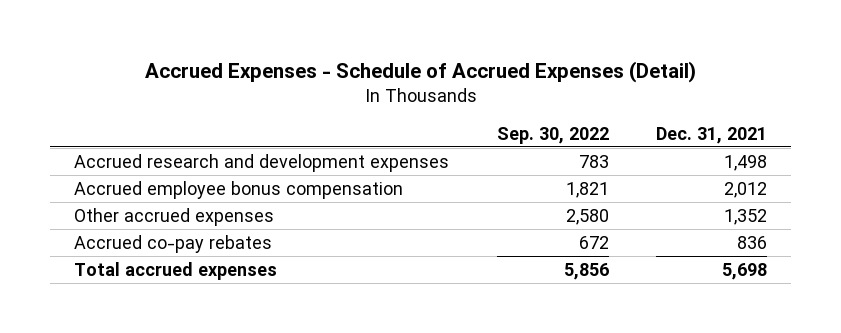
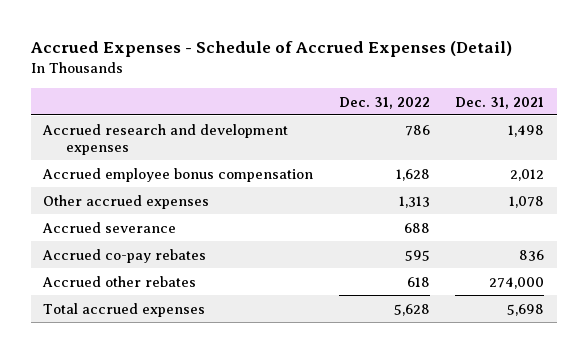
- | Sep. 30, 2022 | Dec. 31, 2021
+ | Dec. 31, 2022 | Dec. 31, 2021
- Other accrued expenses | 2,580 | 1,352
+ Other accrued expenses | 1,313 | 1,078
+ Accrued severance | 688 |
+ Accrued other rebates | 618 | 274,000

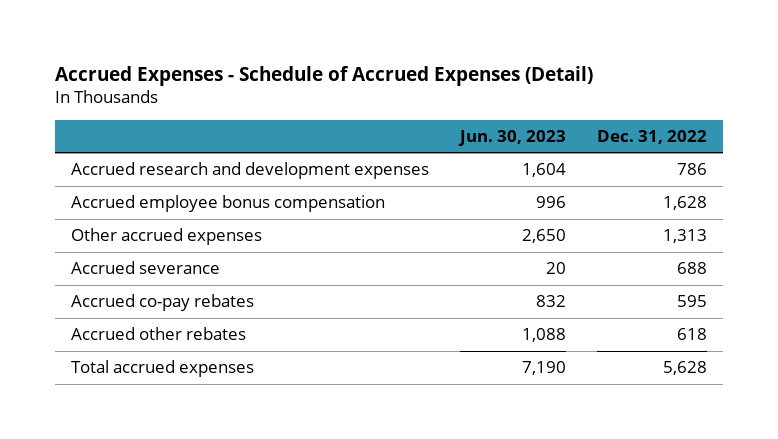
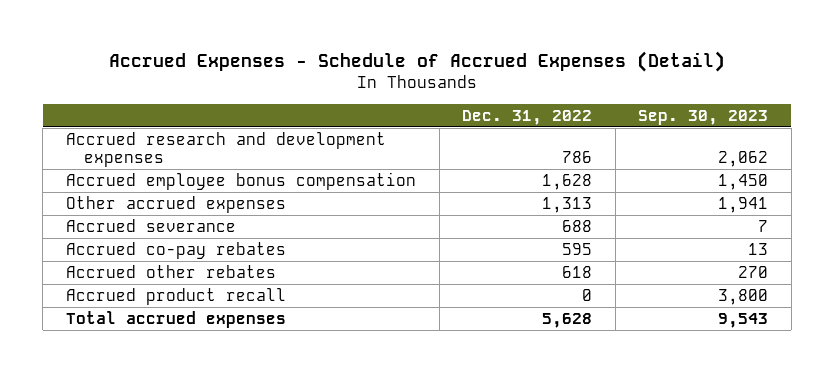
- | Jun. 30, 2023 | Dec. 31, 2022
+ | Dec. 31, 2022 | Sep. 30, 2023
+ Accrued product recall | 0 | 3,800

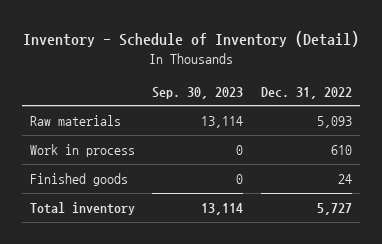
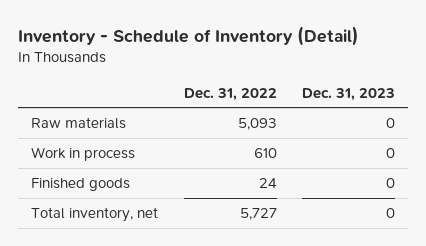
- | Sep. 30, 2023 | Dec. 31, 2022
+ | Dec. 31, 2022 | Dec. 31, 2023
- Total inventory | 13,114 | 5,727
+ Total inventory, net | 5,727 | 0

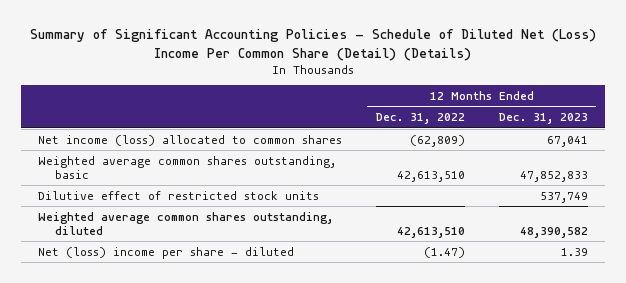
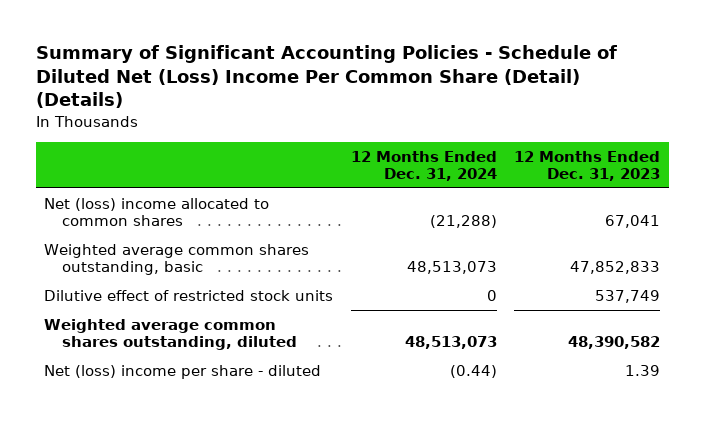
- | 12 Months Ended Dec. 31, 2022 | 12 Months Ended Dec. 31, 2023
+ | 12 Months Ended Dec. 31, 2024 | 12 Months Ended Dec. 31, 2023
- Net income (loss) allocated to common shares | (62,809) | 67,041
+ Net (loss) income allocated to common shares | (21,288) | 67,041

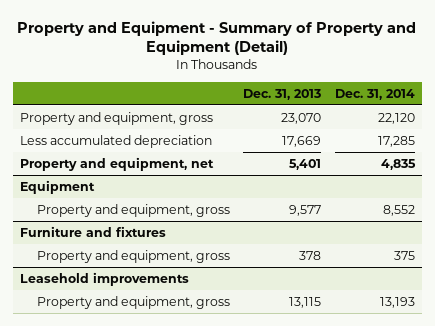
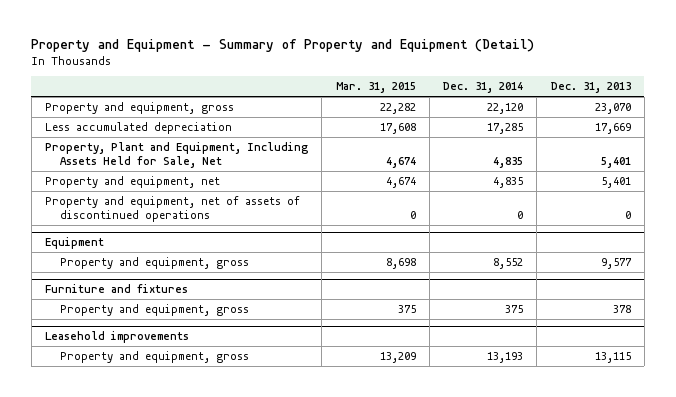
- | Dec. 31, 2013 | Dec. 31, 2014
+ | Mar. 31, 2015 | Dec. 31, 2014 | Dec. 31, 2013
+ Property, Plant and Equipment, Including Assets Held for Sale, Net | 4,674 | 4,835 | 5,401
+ Property and equipment, net of assets of discontinued operations | 0 | 0 | 0

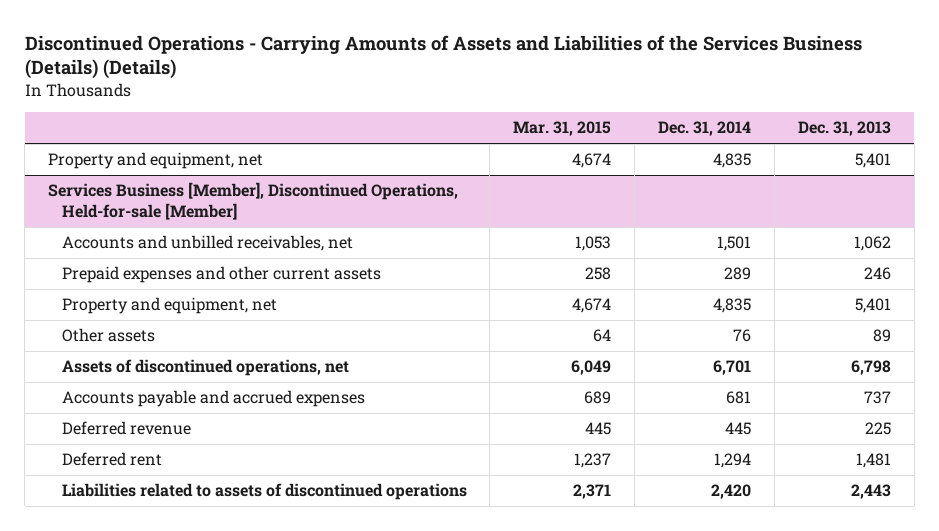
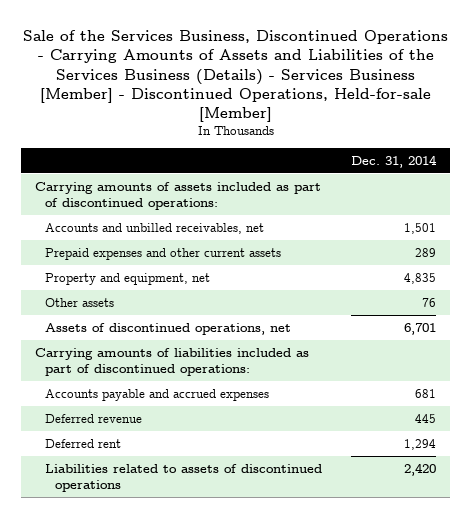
- Discontinued Operations - Carrying Amounts of Assets and Liabilities of the Services Business (Details) (Details)
+ Sale of the Services Business, Discontinued Operations - Carrying Amounts of Assets and Liabilities of the Services Business (Details) - Services Business [Member] - Discontinued Operations, Held-for-sale [Member]
- | Mar. 31, 2015 | Dec. 31, 2014 | Dec. 31, 2013
+ | Dec. 31, 2014
- Property and equipment, net | 4,674 | 4,835 | 5,401
- Services Business [Member], Discontinued Operations, Held-for-sale [Member]
+ Carrying amounts of assets included as part of discontinued operations:
+ Carrying amounts of liabilities included as part of discontinued operations:

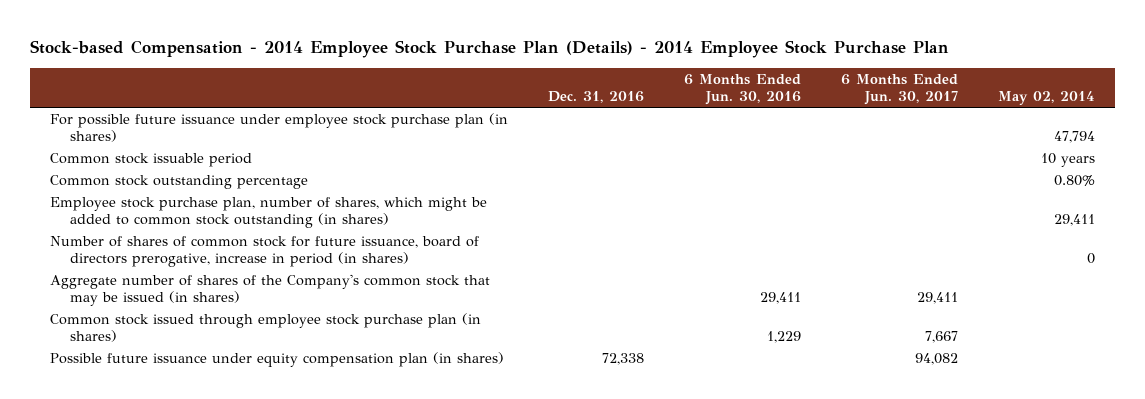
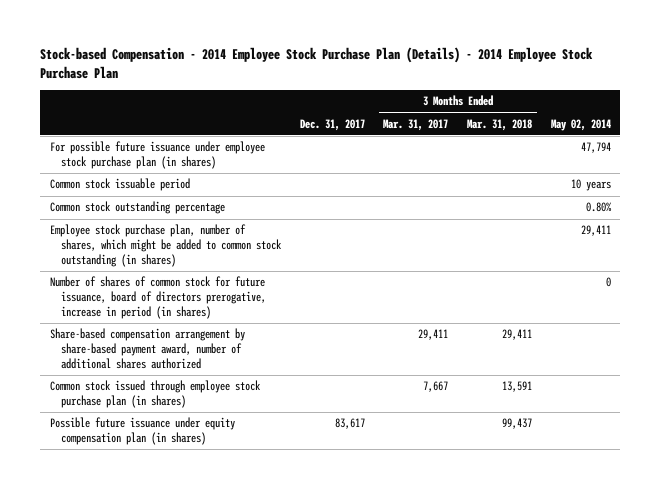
- | Dec. 31, 2016 | 6 Months Ended Jun. 30, 2016 | 6 Months Ended Jun. 30, 2017 | May 02, 2014
+ | Dec. 31, 2017 | 3 Months Ended Mar. 31, 2017 | 3 Months Ended Mar. 31, 2018 | May 02, 2014
- Aggregate number of shares of the Company's common stock that may be issued (in shares) | | 29,411 | 29,411 |
+ Share-based compensation arrangement by share-based payment award, number of additional shares authorized | | 29,411 | 29,411 |

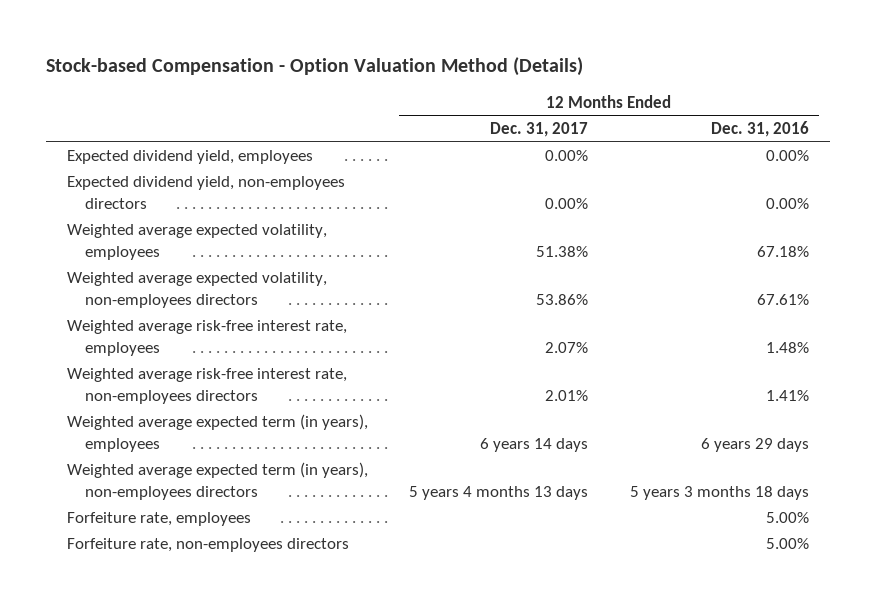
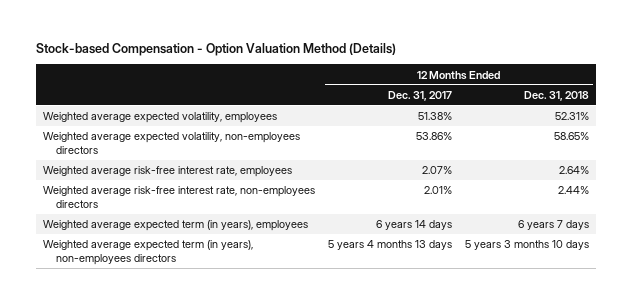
- | 12 Months Ended Dec. 31, 2017 | 12 Months Ended Dec. 31, 2016
+ | 12 Months Ended Dec. 31, 2017 | 12 Months Ended Dec. 31, 2018
- Expected dividend yield, employees | 0.00% | 0.00%
- Expected dividend yield, non-employees directors | 0.00% | 0.00%
- Forfeiture rate, employees | | 5.00%
- Forfeiture rate, non-employees directors | | 5.00%

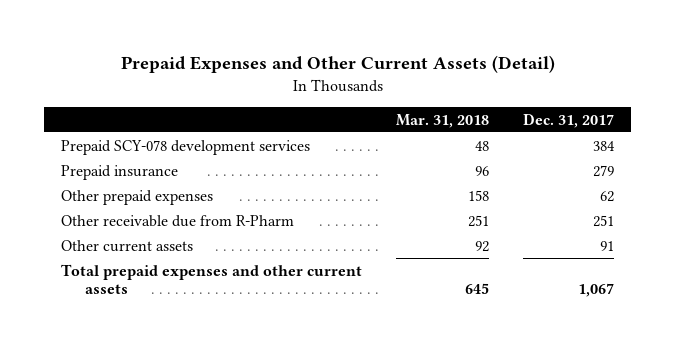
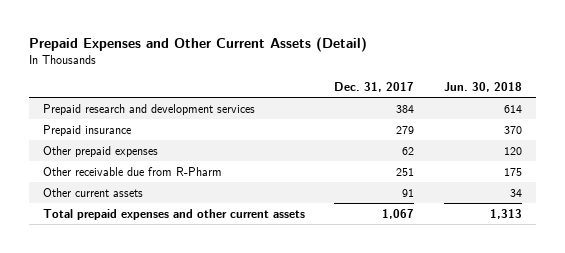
- | Mar. 31, 2018 | Dec. 31, 2017
+ | Dec. 31, 2017 | Jun. 30, 2018
- Prepaid SCY-078 development services | 48 | 384
+ Prepaid research and development services | 384 | 614

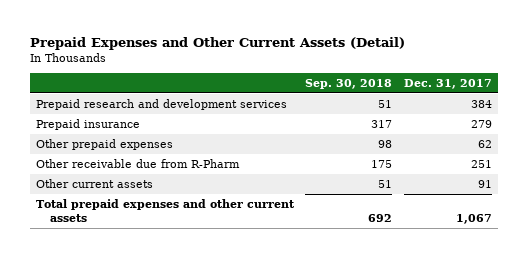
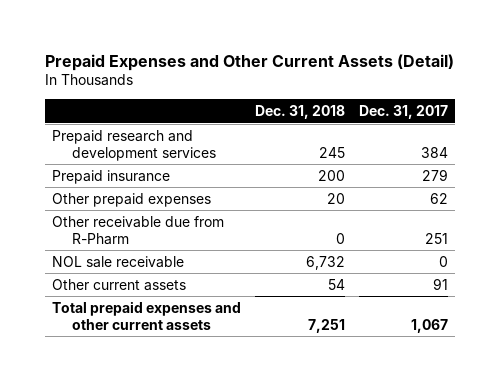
- | Sep. 30, 2018 | Dec. 31, 2017
+ | Dec. 31, 2018 | Dec. 31, 2017
+ NOL sale receivable | 6,732 | 0

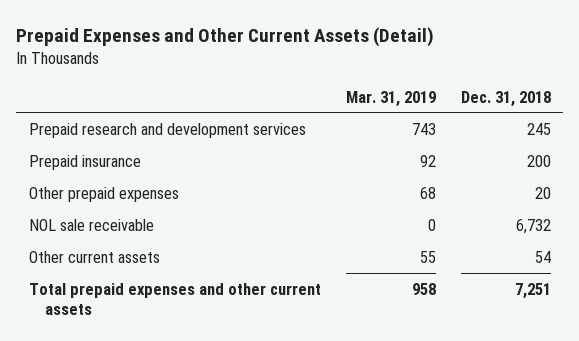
- | Dec. 31, 2018 | Dec. 31, 2017
+ | Mar. 31, 2019 | Dec. 31, 2018
- Other receivable due from R-Pharm | 0 | 251

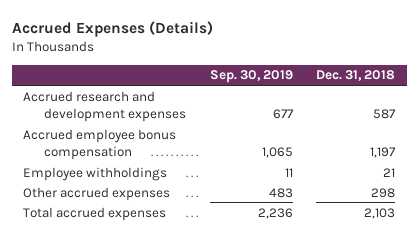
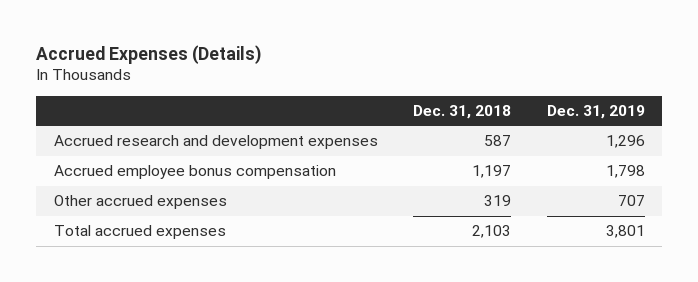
- | Sep. 30, 2019 | Dec. 31, 2018
+ | Dec. 31, 2018 | Dec. 31, 2019
- Employee withholdings | 11 | 21
- Other accrued expenses | 483 | 298
+ Other accrued expenses | 319 | 707

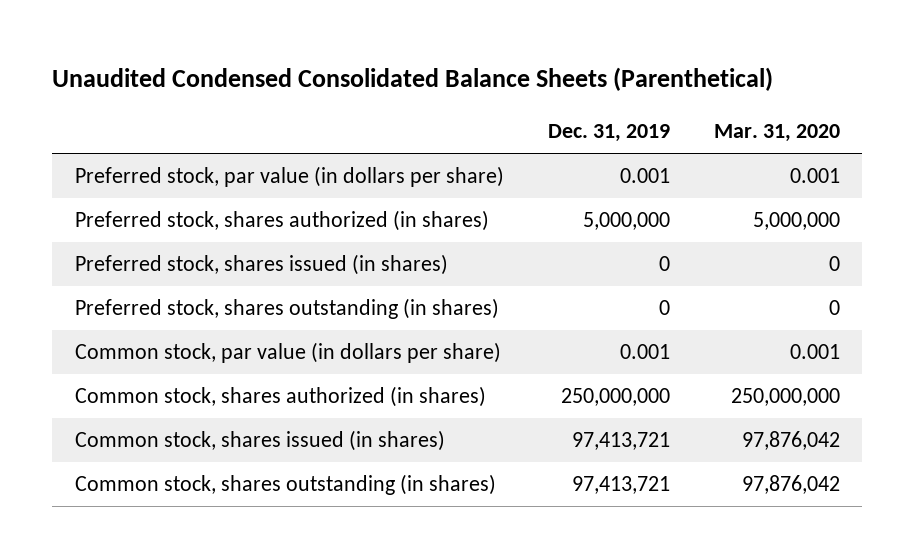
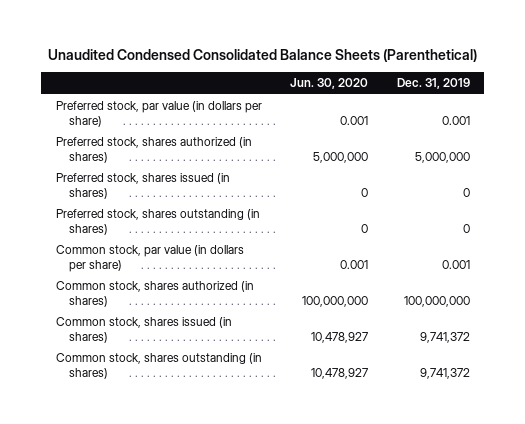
- | Dec. 31, 2019 | Mar. 31, 2020
+ | Jun. 30, 2020 | Dec. 31, 2019
- Common stock, shares authorized (in shares) | 250,000,000 | 250,000,000
- Common stock, shares issued (in shares) | 97,413,721 | 97,876,042
- Common stock, shares outstanding (in shares) | 97,413,721 | 97,876,042
+ Common stock, shares authorized (in shares) | 100,000,000 | 100,000,000
+ Common stock, shares issued (in shares) | 10,478,927 | 9,741,372
+ Common stock, shares outstanding (in shares) | 10,478,927 | 9,741,372

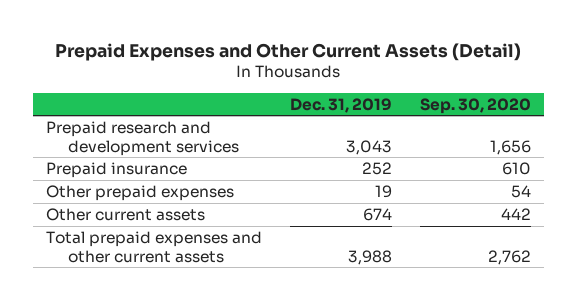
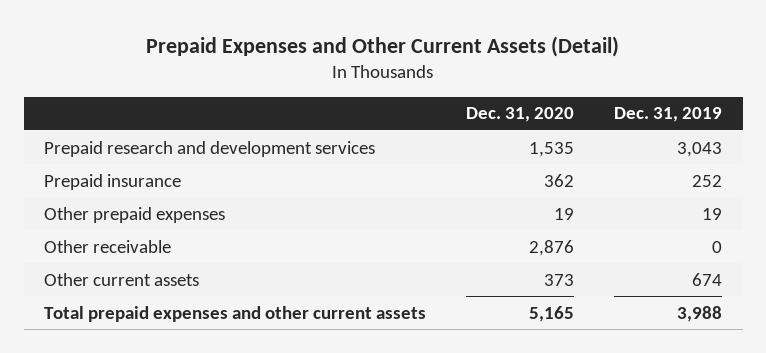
- | Dec. 31, 2019 | Sep. 30, 2020
+ | Dec. 31, 2020 | Dec. 31, 2019
+ Other receivable | 2,876 | 0

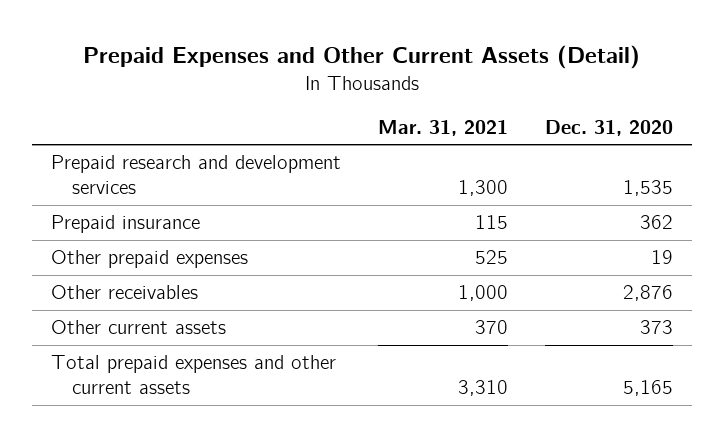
- | Dec. 31, 2020 | Dec. 31, 2019
+ | Mar. 31, 2021 | Dec. 31, 2020
- Other receivable | 2,876 | 0
+ Other receivables | 1,000 | 2,876

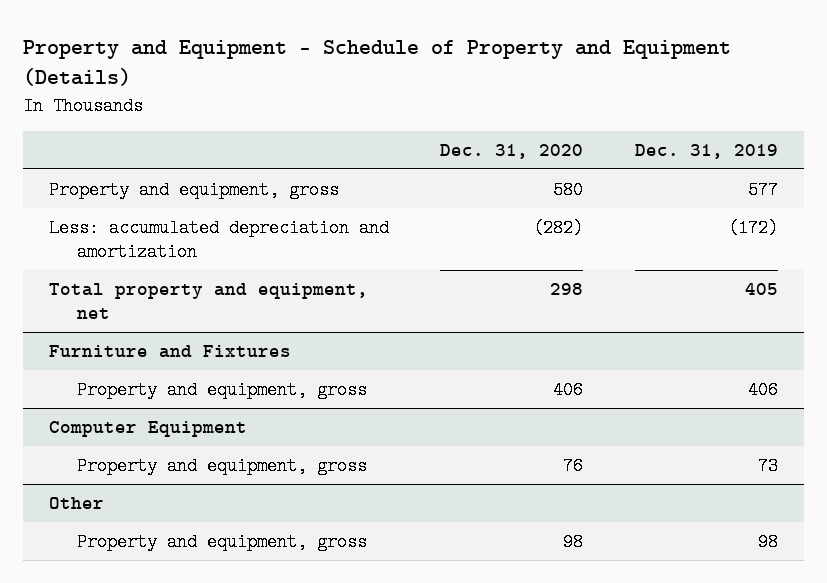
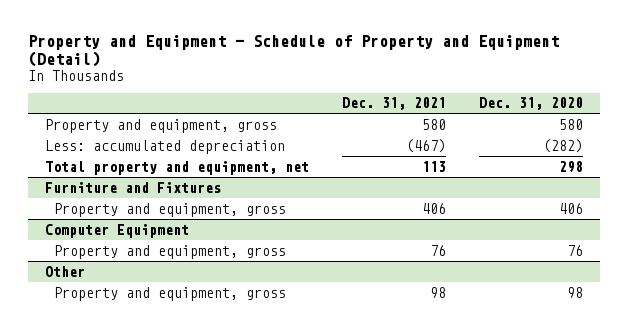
- Property and Equipment - Schedule of Property and Equipment (Details)
+ Property and Equipment - Schedule of Property and Equipment (Detail)
- | Dec. 31, 2020 | Dec. 31, 2019
+ | Dec. 31, 2021 | Dec. 31, 2020
- Less: accumulated depreciation and amortization | (282) | (172)
+ Less: accumulated depreciation | (467) | (282)

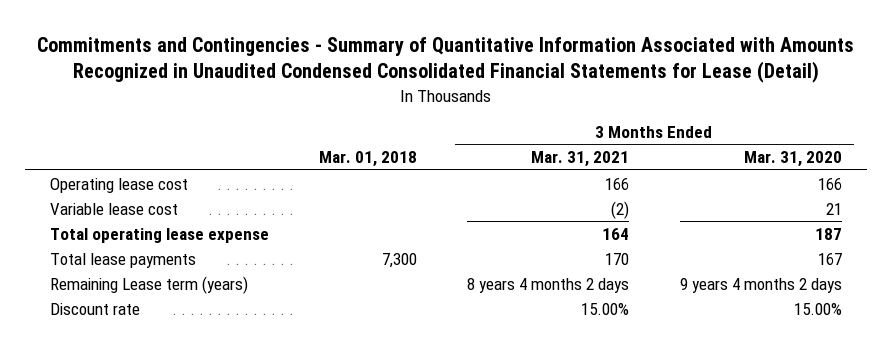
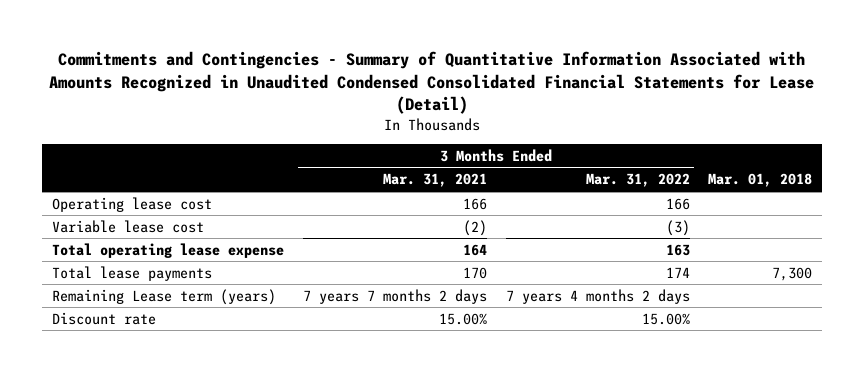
- | Mar. 01, 2018 | 3 Months Ended Mar. 31, 2021 | 3 Months Ended Mar. 31, 2020
+ | 3 Months Ended Mar. 31, 2021 | 3 Months Ended Mar. 31, 2022 | Mar. 01, 2018
- Remaining Lease term (years) | | 8 years 4 months 2 days | 9 years 4 months 2 days
+ Remaining Lease term (years) | 7 years 7 months 2 days | 7 years 4 months 2 days |

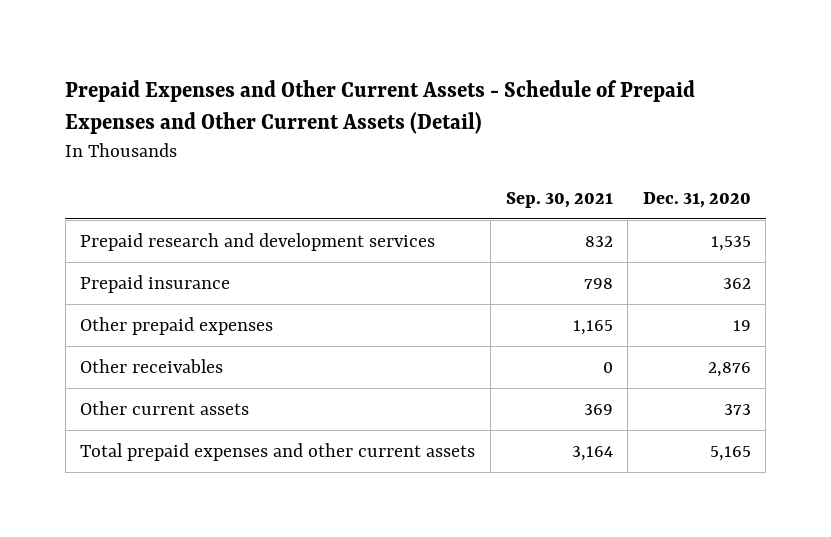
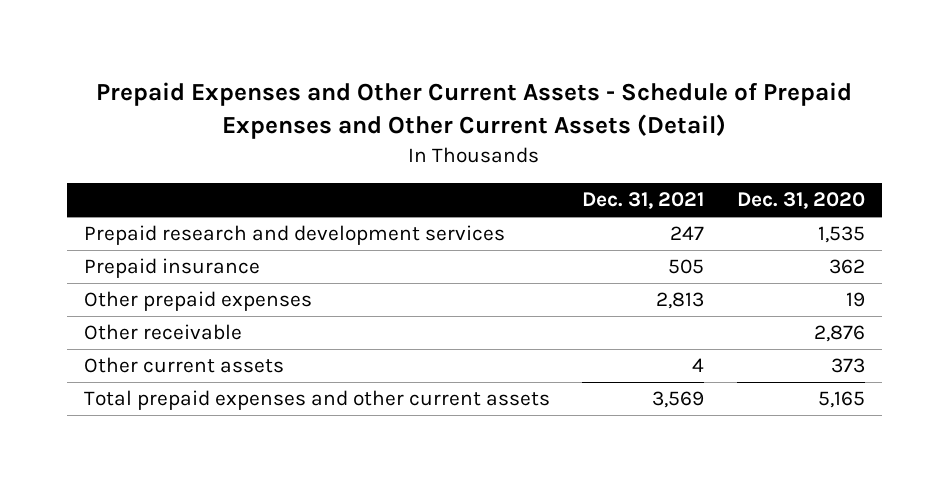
- | Sep. 30, 2021 | Dec. 31, 2020
+ | Dec. 31, 2021 | Dec. 31, 2020
- Other receivables | 0 | 2,876
+ Other receivable | | 2,876

